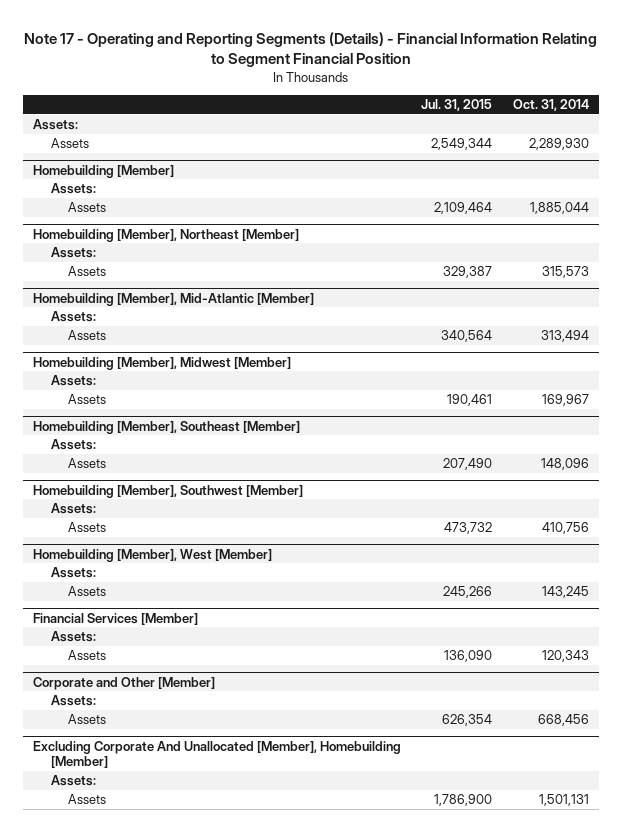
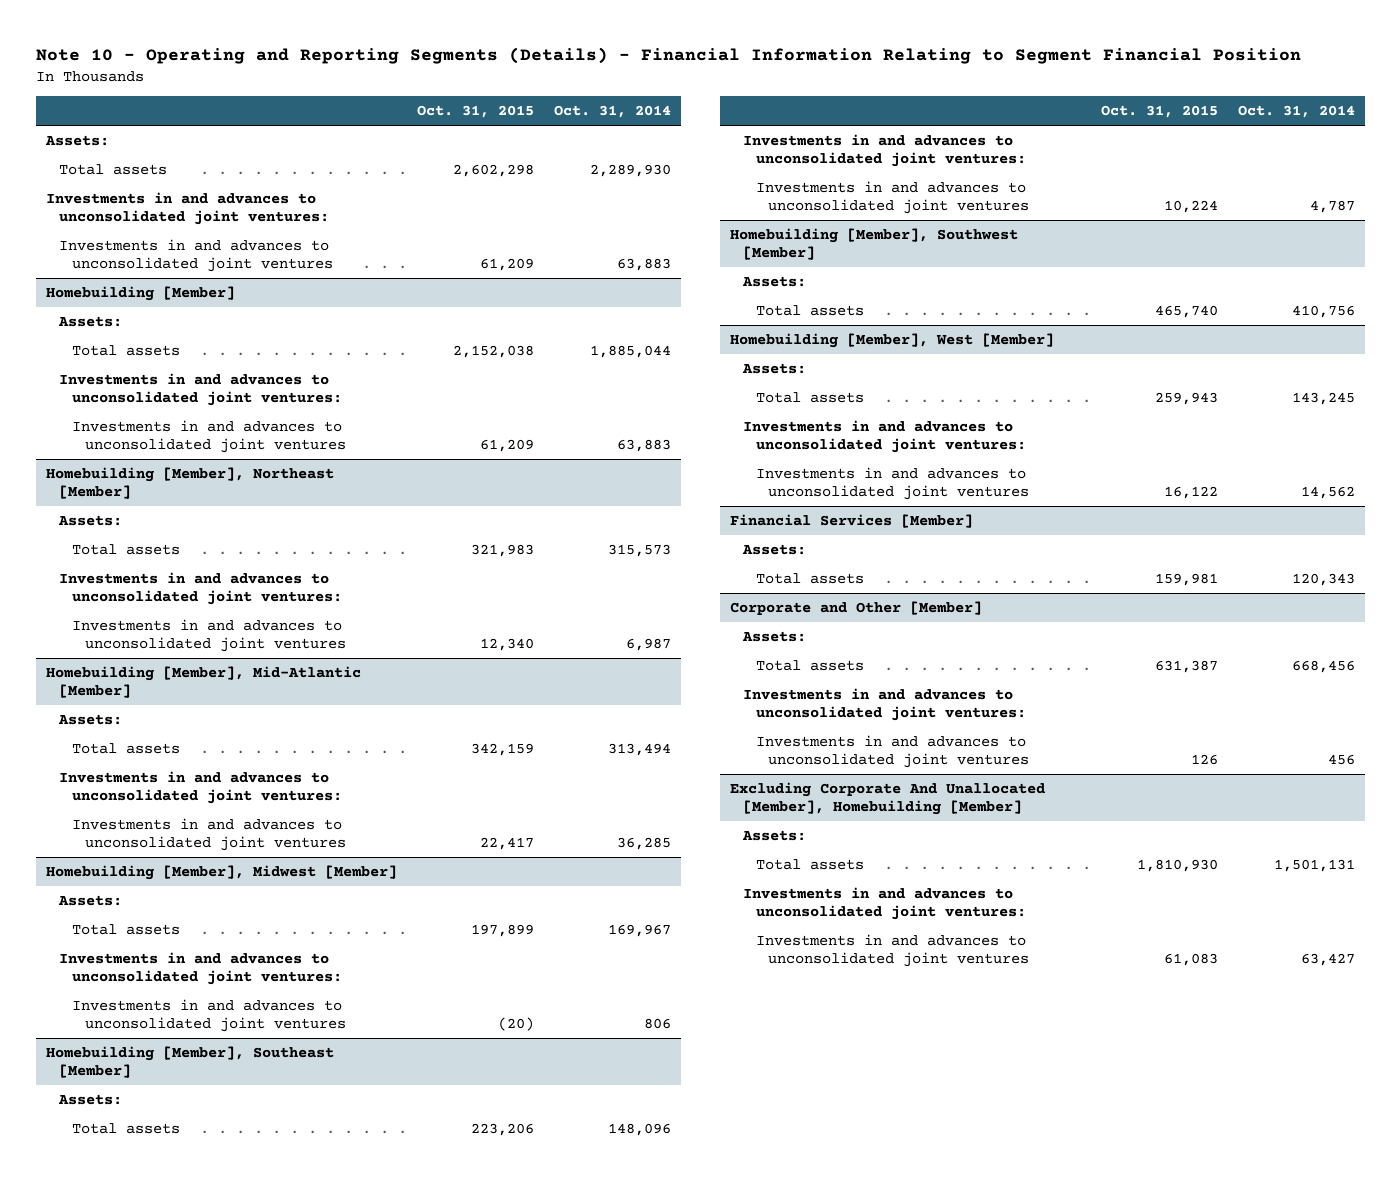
- Note 17 - Operating and Reporting Segments (Details) - Financial Information Relating to Segment Financial Position
+ Note 10 - Operating and Reporting Segments (Details) - Financial Information Relating to Segment Financial Position
- | Jul. 31, 2015 | Oct. 31, 2014
+ | Oct. 31, 2015 | Oct. 31, 2014
- Assets | 2,549,344 | 2,289,930
+ Total assets | 2,602,298 | 2,289,930
+ Investments in and advances to unconsolidated joint ventures:
+ Investments in and advances to unconsolidated joint ventures | 61,209 | 63,883
@ Homebuilding [Member]
- Assets | 2,109,464 | 1,885,044
+ Total assets | 2,152,038 | 1,885,044
+ Investments in and advances to unconsolidated joint ventures:
+ Investments in and advances to unconsolidated joint ventures | 61,209 | 63,883
@ Homebuilding [Member], Northeast [Member]
- Assets | 329,387 | 315,573
+ Total assets | 321,983 | 315,573
+ Investments in and advances to unconsolidated joint ventures:
+ Investments in and advances to unconsolidated joint ventures | 12,340 | 6,987
@ Homebuilding [Member], Mid-Atlantic [Member]
- Assets | 340,564 | 313,494
+ Total assets | 342,159 | 313,494
+ Investments in and advances to unconsolidated joint ventures:
+ Investments in and advances to unconsolidated joint ventures | 22,417 | 36,285
@ Homebuilding [Member], Midwest [Member]
- Assets | 190,461 | 169,967
+ Total assets | 197,899 | 169,967
+ Investments in and advances to unconsolidated joint ventures:
+ Investments in and advances to unconsolidated joint ventures | (20) | 806
@ Homebuilding [Member], Southeast [Member]
- Assets | 207,490 | 148,096
+ Total assets | 223,206 | 148,096
+ Investments in and advances to unconsolidated joint ventures:
+ Investments in and advances to unconsolidated joint ventures | 10,224 | 4,787
@ Homebuilding [Member], Southwest [Member]
- Assets | 473,732 | 410,756
+ Total assets | 465,740 | 410,756
@ Homebuilding [Member], West [Member]
- Assets | 245,266 | 143,245
+ Total assets | 259,943 | 143,245
+ Investments in and advances to unconsolidated joint ventures:
+ Investments in and advances to unconsolidated joint ventures | 16,122 | 14,562
@ Financial Services [Member]
- Assets | 136,090 | 120,343
+ Total assets | 159,981 | 120,343
@ Corporate and Other [Member]
- Assets | 626,354 | 668,456
+ Total assets | 631,387 | 668,456
+ Investments in and advances to unconsolidated joint ventures:
+ Investments in and advances to unconsolidated joint ventures | 126 | 456
@ Excluding Corporate And Unallocated [Member], Homebuilding [Member]
- Assets | 1,786,900 | 1,501,131
+ Total assets | 1,810,930 | 1,501,131
+ Investments in and advances to unconsolidated joint ventures:
+ Investments in and advances to unconsolidated joint ventures | 61,083 | 63,427

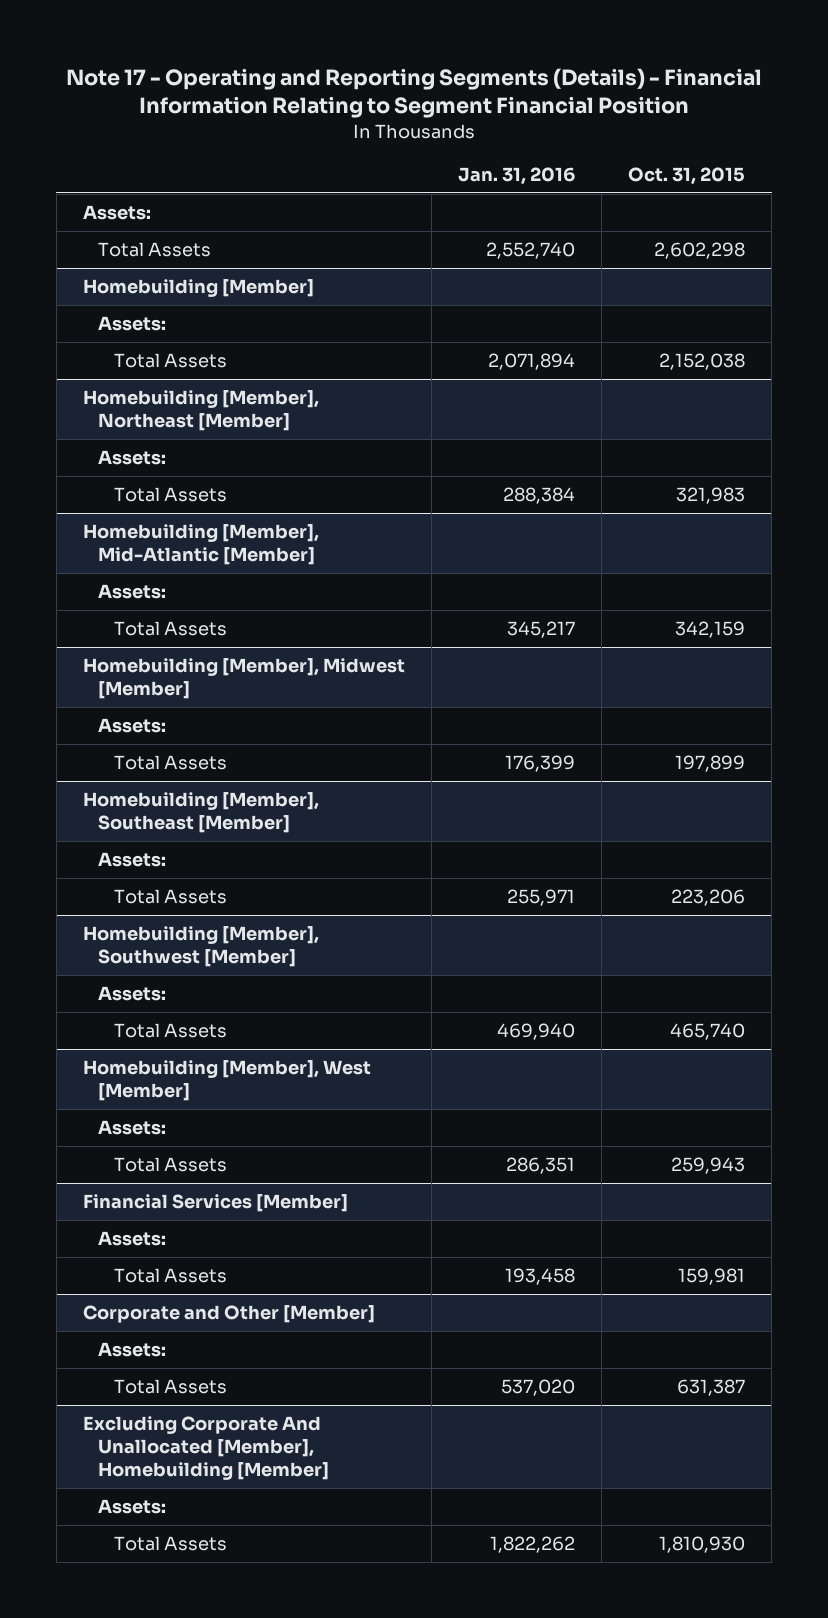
- Note 10 - Operating and Reporting Segments (Details) - Financial Information Relating to Segment Financial Position
+ Note 17 - Operating and Reporting Segments (Details) - Financial Information Relating to Segment Financial Position
- | Oct. 31, 2015 | Oct. 31, 2014
+ | Jan. 31, 2016 | Oct. 31, 2015
- Total assets | 2,602,298 | 2,289,930
- Investments in and advances to unconsolidated joint ventures:
- Investments in and advances to unconsolidated joint ventures | 61,209 | 63,883
+ Total Assets | 2,552,740 | 2,602,298
@ Homebuilding [Member]
- Total assets | 2,152,038 | 1,885,044
- Investments in and advances to unconsolidated joint ventures:
- Investments in and advances to unconsolidated joint ventures | 61,209 | 63,883
+ Total Assets | 2,071,894 | 2,152,038
@ Homebuilding [Member], Northeast [Member]
- Total assets | 321,983 | 315,573
- Investments in and advances to unconsolidated joint ventures:
- Investments in and advances to unconsolidated joint ventures | 12,340 | 6,987
+ Total Assets | 288,384 | 321,983
@ Homebuilding [Member], Mid-Atlantic [Member]
- Total assets | 342,159 | 313,494
- Investments in and advances to unconsolidated joint ventures:
- Investments in and advances to unconsolidated joint ventures | 22,417 | 36,285
+ Total Assets | 345,217 | 342,159
@ Homebuilding [Member], Midwest [Member]
- Total assets | 197,899 | 169,967
- Investments in and advances to unconsolidated joint ventures:
- Investments in and advances to unconsolidated joint ventures | (20) | 806
+ Total Assets | 176,399 | 197,899
@ Homebuilding [Member], Southeast [Member]
- Total assets | 223,206 | 148,096
- Investments in and advances to unconsolidated joint ventures:
- Investments in and advances to unconsolidated joint ventures | 10,224 | 4,787
+ Total Assets | 255,971 | 223,206
@ Homebuilding [Member], Southwest [Member]
- Total assets | 465,740 | 410,756
+ Total Assets | 469,940 | 465,740
@ Homebuilding [Member], West [Member]
- Total assets | 259,943 | 143,245
- Investments in and advances to unconsolidated joint ventures:
- Investments in and advances to unconsolidated joint ventures | 16,122 | 14,562
+ Total Assets | 286,351 | 259,943
@ Financial Services [Member]
- Total assets | 159,981 | 120,343
+ Total Assets | 193,458 | 159,981
@ Corporate and Other [Member]
- Total assets | 631,387 | 668,456
- Investments in and advances to unconsolidated joint ventures:
- Investments in and advances to unconsolidated joint ventures | 126 | 456
+ Total Assets | 537,020 | 631,387
@ Excluding Corporate And Unallocated [Member], Homebuilding [Member]
- Total assets | 1,810,930 | 1,501,131
- Investments in and advances to unconsolidated joint ventures:
- Investments in and advances to unconsolidated joint ventures | 61,083 | 63,427
+ Total Assets | 1,822,262 | 1,810,930

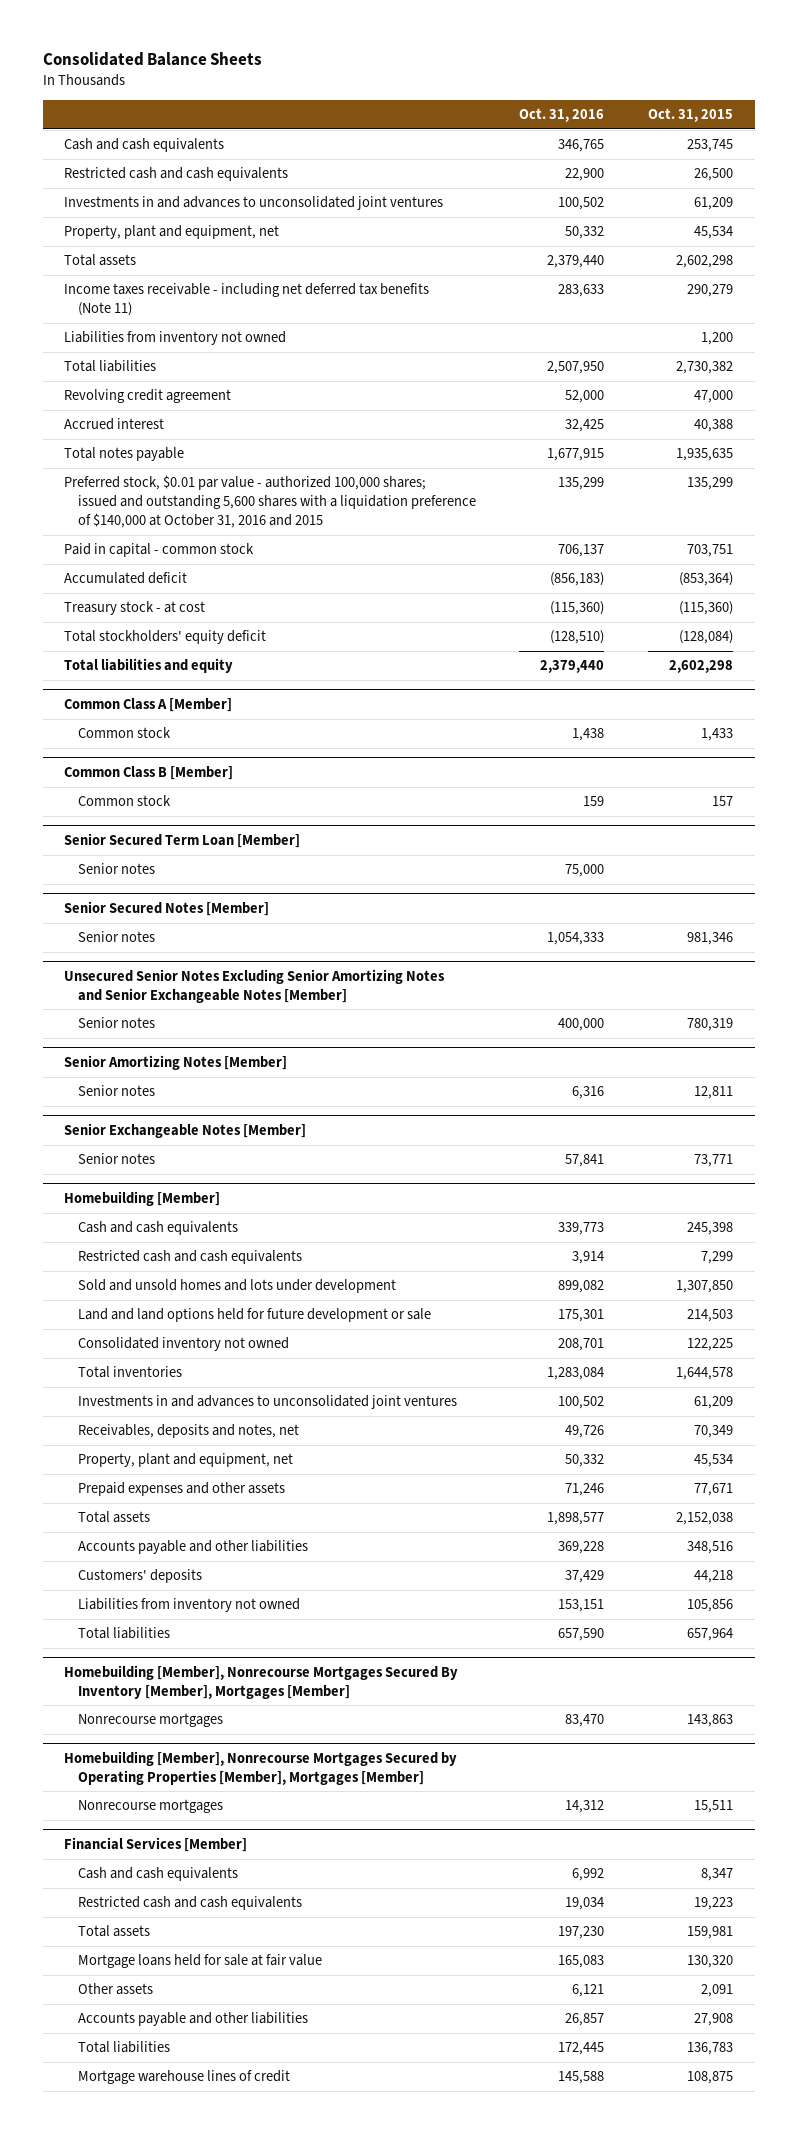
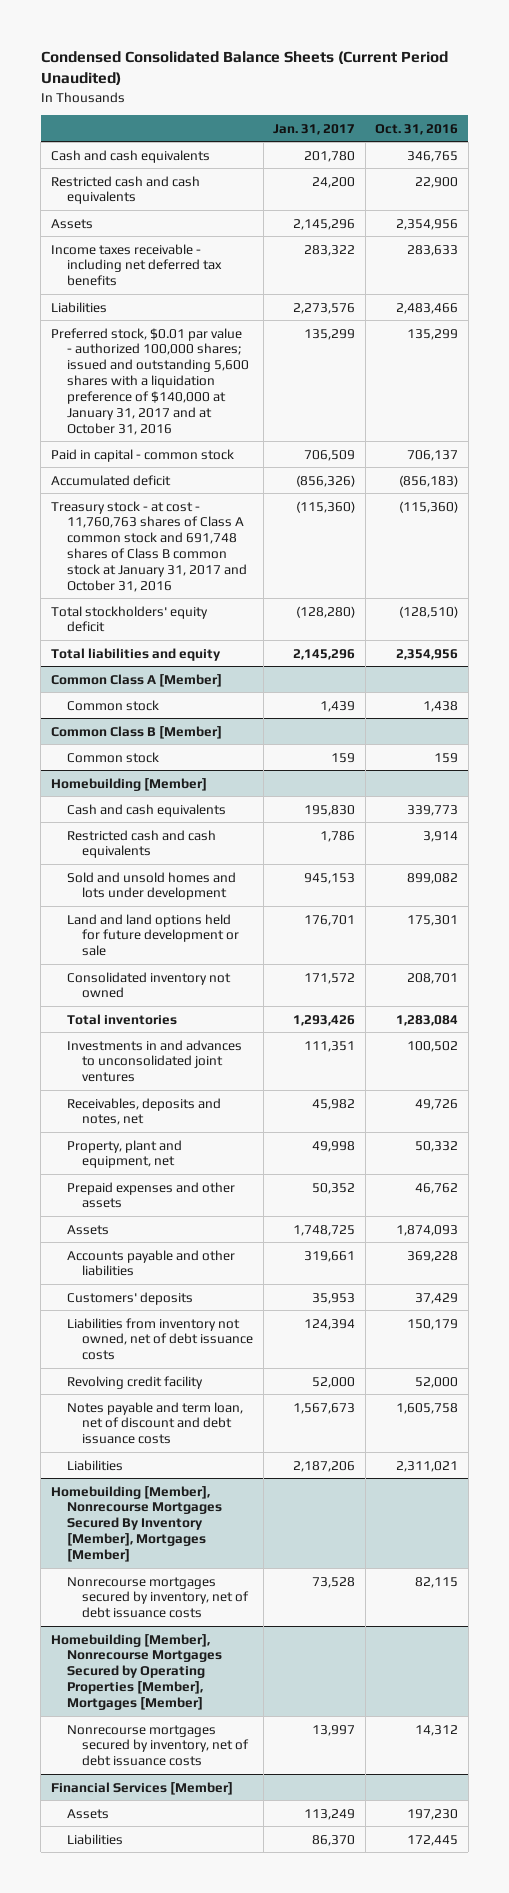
- Consolidated Balance Sheets
+ Condensed Consolidated Balance Sheets (Current Period Unaudited)
- | Oct. 31, 2016 | Oct. 31, 2015
+ | Jan. 31, 2017 | Oct. 31, 2016
- Investments in and advances to unconsolidated joint ventures | 100,502 | 61,209
- Property, plant and equipment, net | 50,332 | 45,534
- Total assets | 2,379,440 | 2,602,298
- Income taxes receivable - including net deferred tax benefits (Note 11) | 283,633 | 290,279
- Liabilities from inventory not owned | | 1,200
- Total liabilities | 2,507,950 | 2,730,382
- Revolving credit agreement | 52,000 | 47,000
- Accrued interest | 32,425 | 40,388
- Total notes payable | 1,677,915 | 1,935,635
- Preferred stock, $0.01 par value - authorized 100,000 shares; issued and outstanding 5,600 shares with a liquidation preference of $140,000 at October 31, 2016 and 2015 | 135,299 | 135,299
+ Assets | 2,145,296 | 2,354,956
+ Income taxes receivable - including net deferred tax benefits | 283,322 | 283,633
+ Liabilities | 2,273,576 | 2,483,466
+ Preferred stock, $0.01 par value - authorized 100,000 shares; issued and outstanding 5,600 shares with a liquidation preference of $140,000 at January 31, 2017 and at October 31, 2016 | 135,299 | 135,299
- Treasury stock - at cost | (115,360) | (115,360)
+ Treasury stock - at cost - 11,760,763 shares of Class A common stock and 691,748 shares of Class B common stock at January 31, 2017 and October 31, 2016 | (115,360) | (115,360)
- Total liabilities and equity | 2,379,440 | 2,602,298
+ Total liabilities and equity | 2,145,296 | 2,354,956
- Senior Secured Term Loan [Member]
- Senior notes | 75,000 |
- Senior Secured Notes [Member]
- Senior notes | 1,054,333 | 981,346
- Unsecured Senior Notes Excluding Senior Amortizing Notes and Senior Exchangeable Notes [Member]
- Senior notes | 400,000 | 780,319
- Senior Amortizing Notes [Member]
- Senior notes | 6,316 | 12,811
- Senior Exchangeable Notes [Member]
- Senior notes | 57,841 | 73,771
@ Homebuilding [Member]
- Prepaid expenses and other assets | 71,246 | 77,671
- Total assets | 1,898,577 | 2,152,038
+ Prepaid expenses and other assets | 50,352 | 46,762
+ Assets | 1,748,725 | 1,874,093
- Liabilities from inventory not owned | 153,151 | 105,856
- Total liabilities | 657,590 | 657,964
+ Liabilities from inventory not owned, net of debt issuance costs | 124,394 | 150,179
+ Revolving credit facility | 52,000 | 52,000
+ Notes payable and term loan, net of discount and debt issuance costs | 1,567,673 | 1,605,758
+ Liabilities | 2,187,206 | 2,311,021
@ Homebuilding [Member], Nonrecourse Mortgages Secured By Inventory [Member], Mortgages [Member]
- Nonrecourse mortgages | 83,470 | 143,863
+ Nonrecourse mortgages secured by inventory, net of debt issuance costs | 73,528 | 82,115
@ Homebuilding [Member], Nonrecourse Mortgages Secured by Operating Properties [Member], Mortgages [Member]
- Nonrecourse mortgages | 14,312 | 15,511
+ Nonrecourse mortgages secured by inventory, net of debt issuance costs | 13,997 | 14,312
@ Financial Services [Member]
- Cash and cash equivalents | 6,992 | 8,347
- Restricted cash and cash equivalents | 19,034 | 19,223
- Total assets | 197,230 | 159,981
- Mortgage loans held for sale at fair value | 165,083 | 130,320
- Other assets | 6,121 | 2,091
- Accounts payable and other liabilities | 26,857 | 27,908
- Total liabilities | 172,445 | 136,783
- Mortgage warehouse lines of credit | 145,588 | 108,875
+ Assets | 113,249 | 197,230
+ Liabilities | 86,370 | 172,445

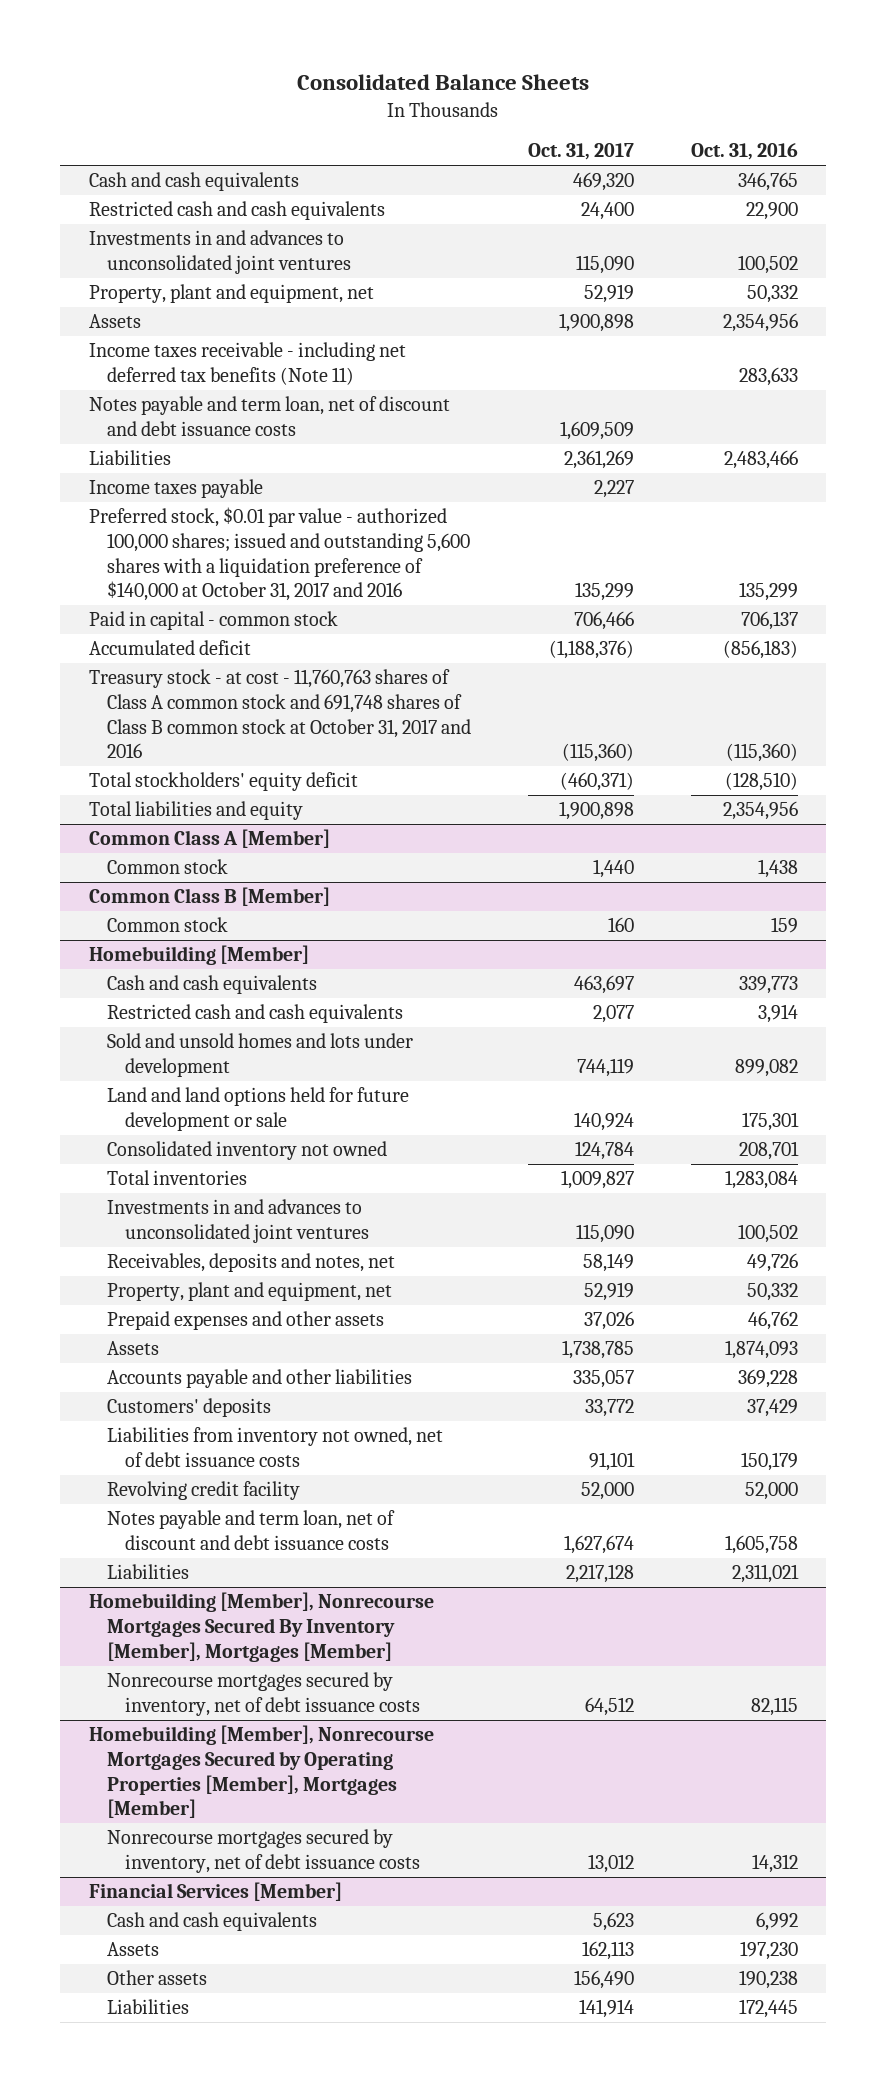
- Condensed Consolidated Balance Sheets (Current Period Unaudited)
+ Consolidated Balance Sheets
- | Jan. 31, 2017 | Oct. 31, 2016
+ | Oct. 31, 2017 | Oct. 31, 2016
+ Investments in and advances to unconsolidated joint ventures | 115,090 | 100,502
+ Property, plant and equipment, net | 52,919 | 50,332
- Income taxes receivable - including net deferred tax benefits | 283,322 | 283,633
+ Income taxes receivable - including net deferred tax benefits (Note 11) | | 283,633
+ Notes payable and term loan, net of discount and debt issuance costs | 1,609,509 |
- Preferred stock, $0.01 par value - authorized 100,000 shares; issued and outstanding 5,600 shares with a liquidation preference of $140,000 at January 31, 2017 and at October 31, 2016 | 135,299 | 135,299
+ Income taxes payable | 2,227 |
+ Preferred stock, $0.01 par value - authorized 100,000 shares; issued and outstanding 5,600 shares with a liquidation preference of $140,000 at October 31, 2017 and 2016 | 135,299 | 135,299
- Treasury stock - at cost - 11,760,763 shares of Class A common stock and 691,748 shares of Class B common stock at January 31, 2017 and October 31, 2016 | (115,360) | (115,360)
+ Treasury stock - at cost - 11,760,763 shares of Class A common stock and 691,748 shares of Class B common stock at October 31, 2017 and 2016 | (115,360) | (115,360)
@ Financial Services [Member]
+ Cash and cash equivalents | 5,623 | 6,992
+ Other assets | 156,490 | 190,238

